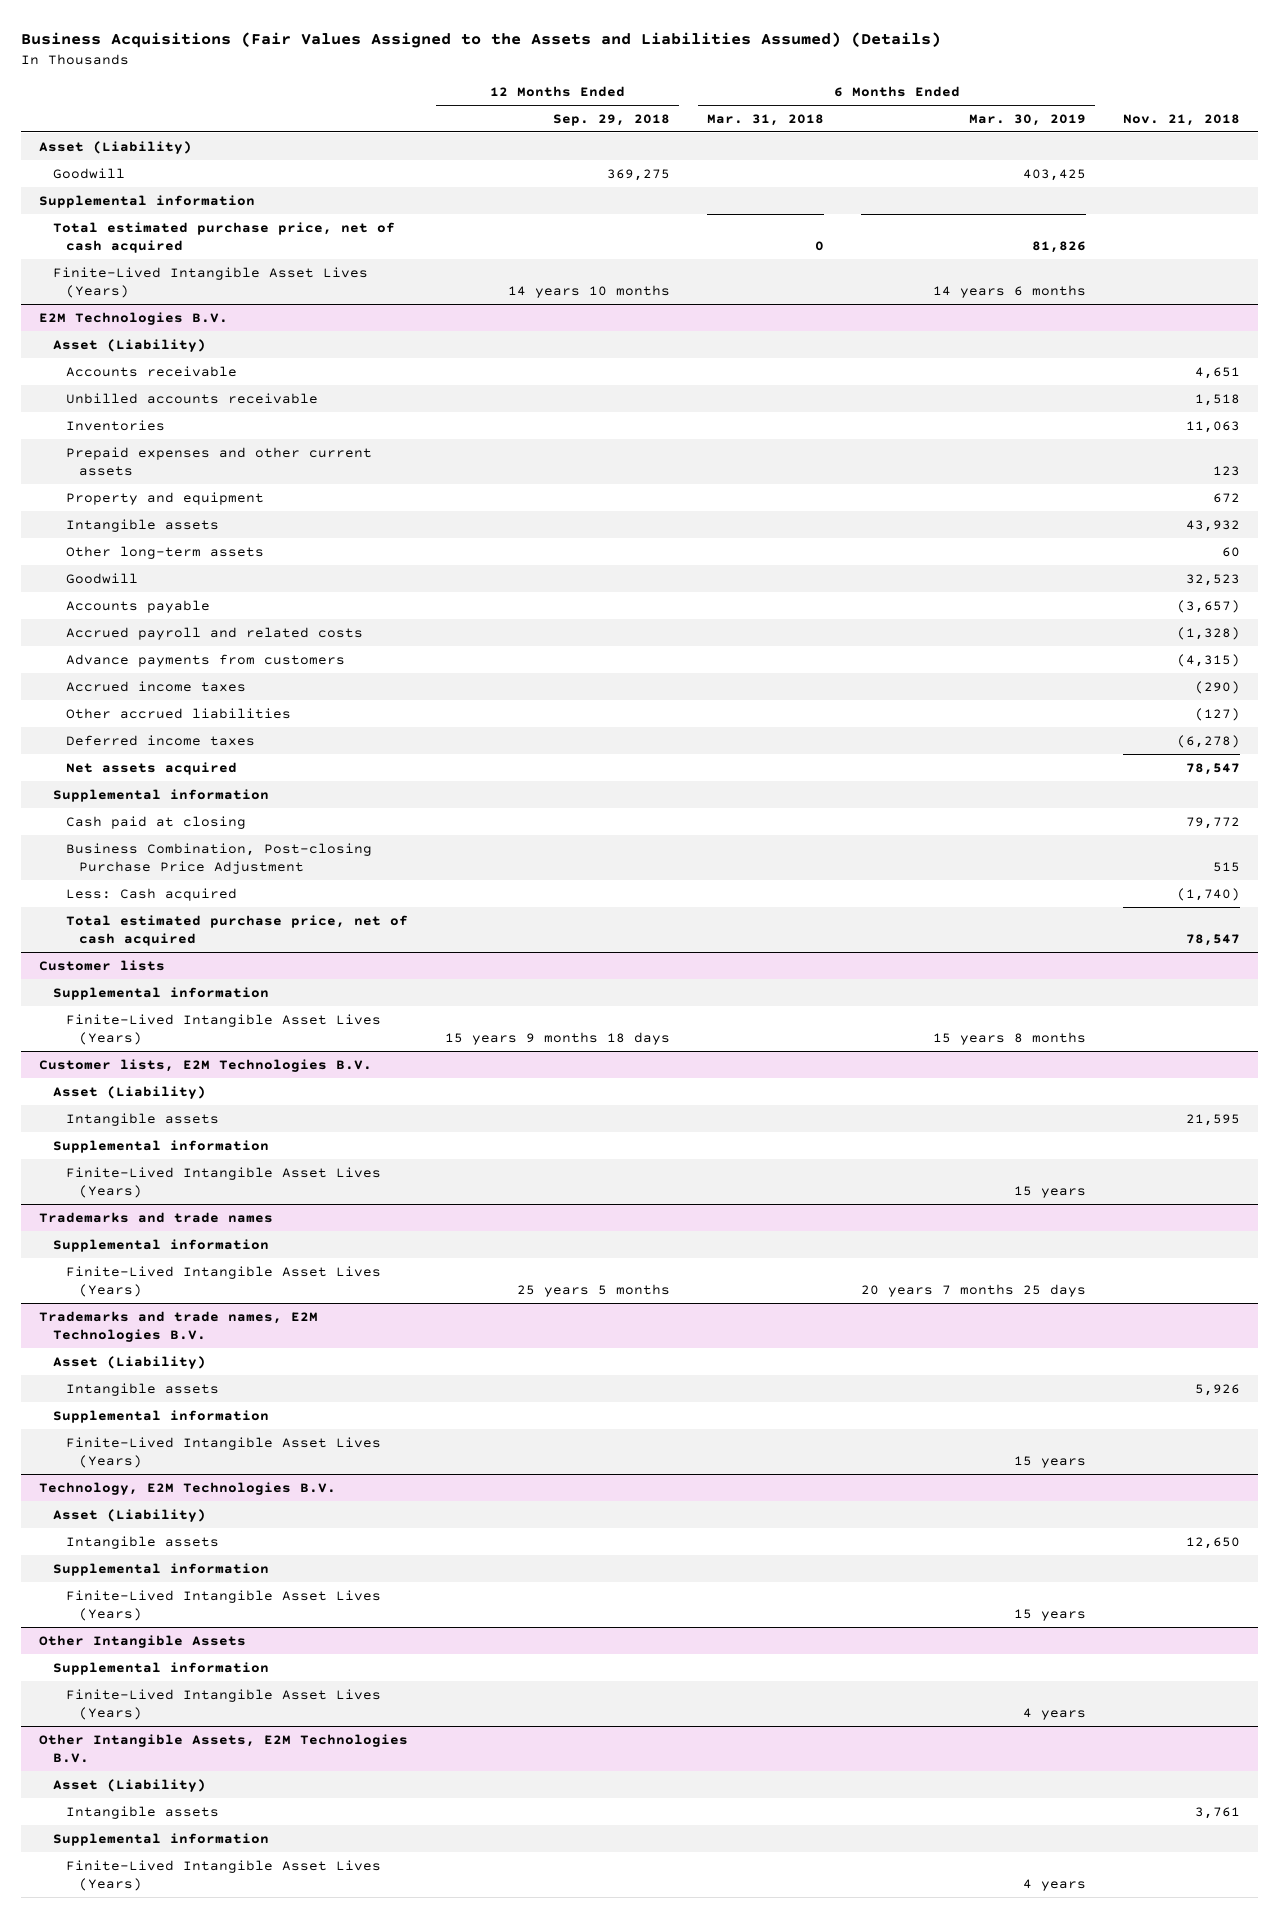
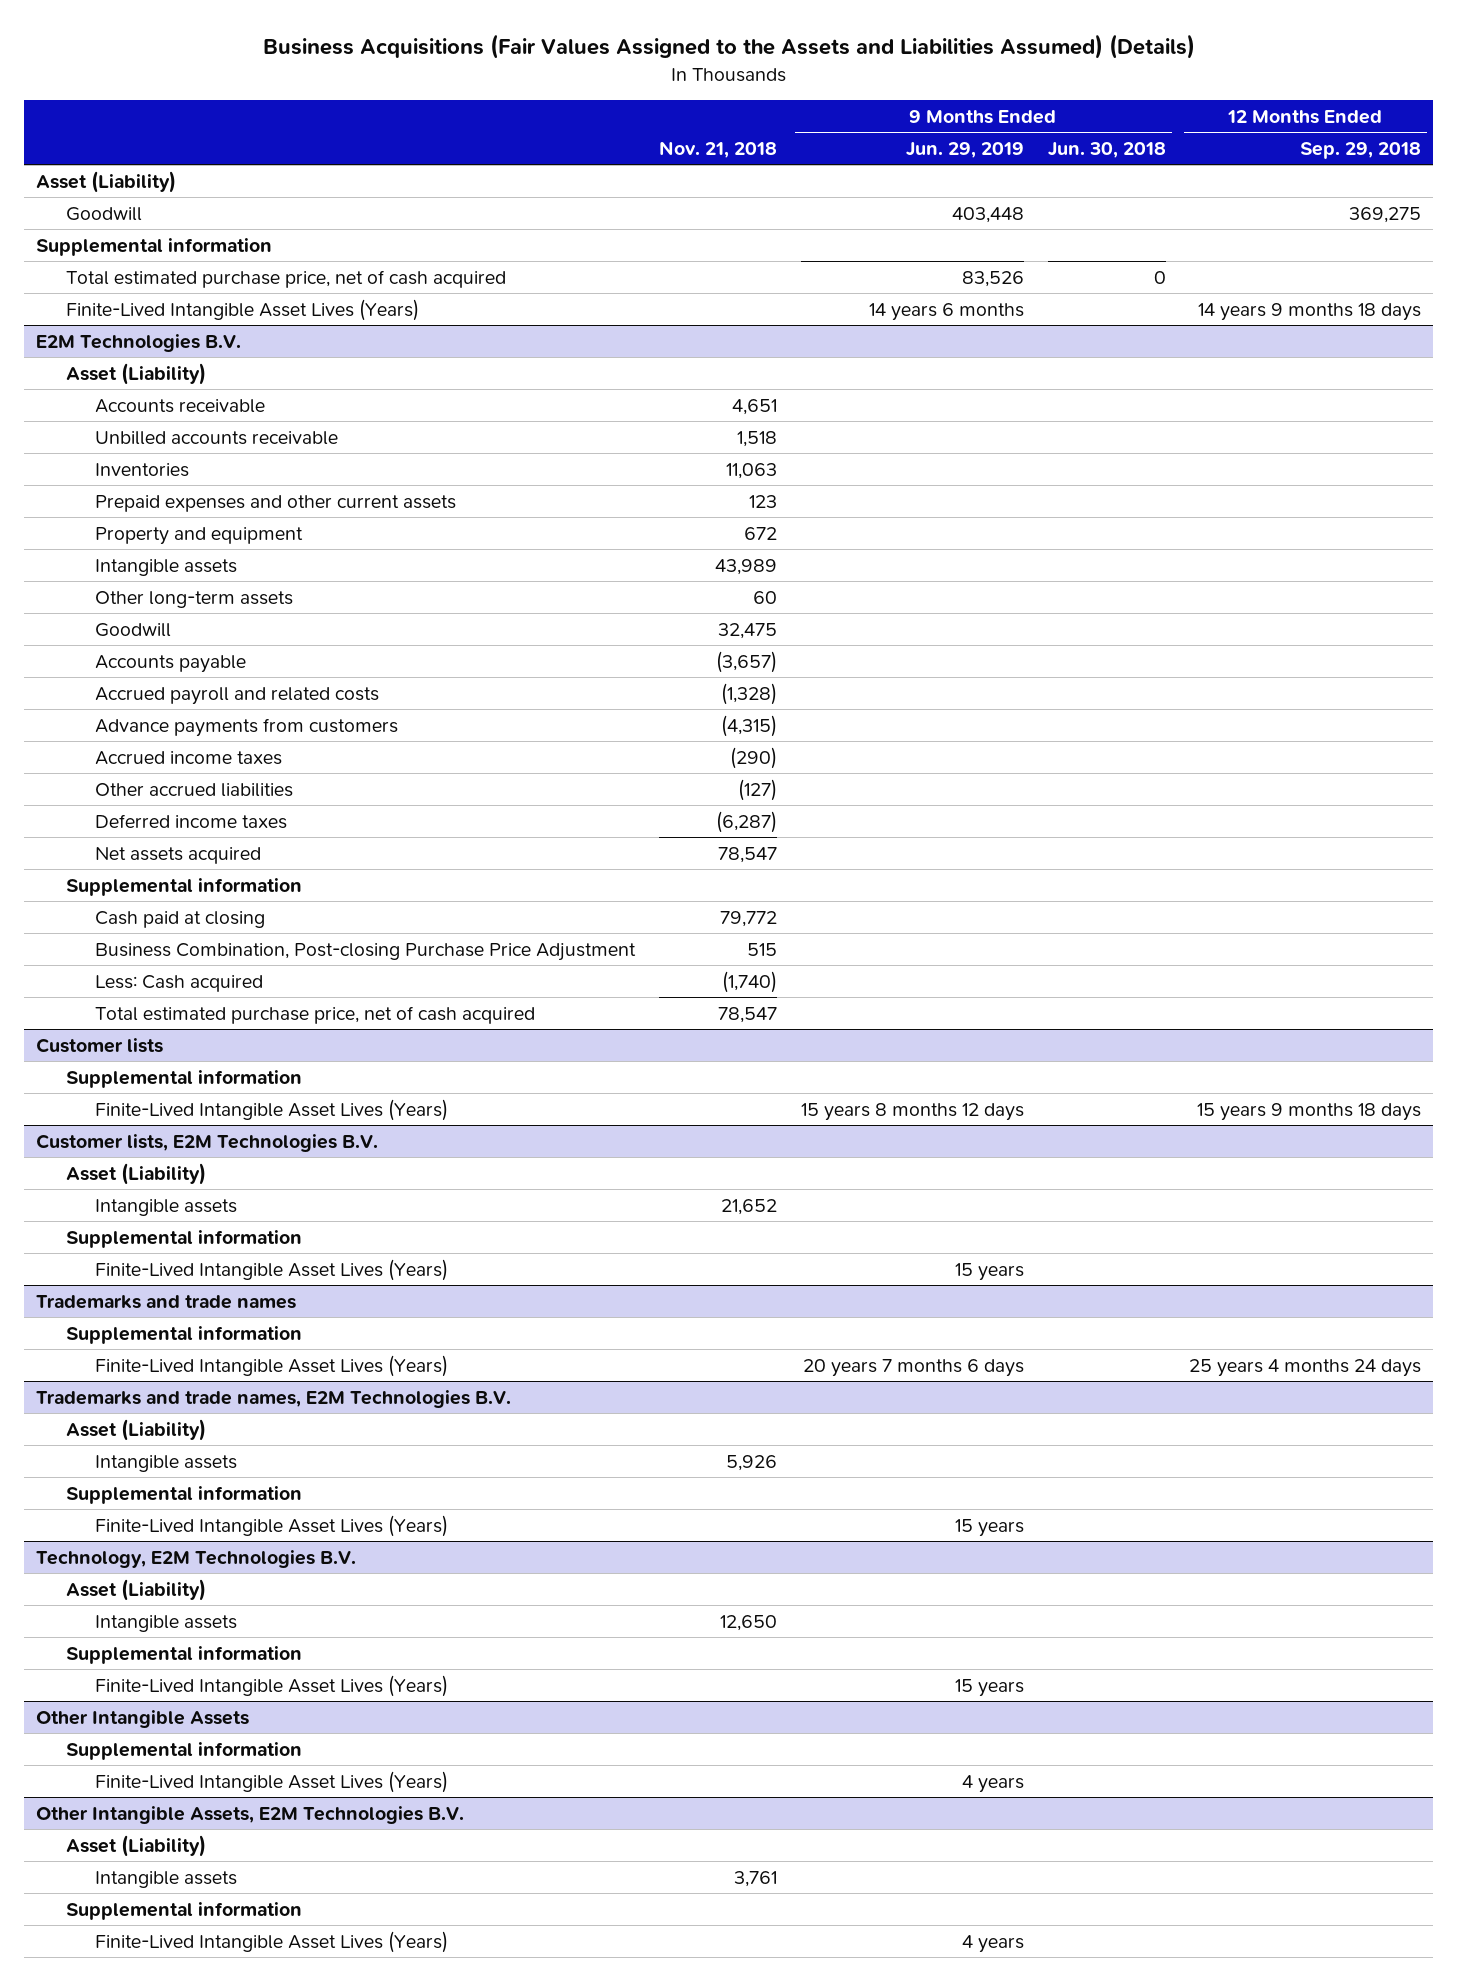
- | 12 Months Ended Sep. 29, 2018 | 6 Months Ended Mar. 31, 2018 | 6 Months Ended Mar. 30, 2019 | Nov. 21, 2018
+ | Nov. 21, 2018 | 9 Months Ended Jun. 29, 2019 | 9 Months Ended Jun. 30, 2018 | 12 Months Ended Sep. 29, 2018
- Finite-Lived Intangible Asset Lives (Years) | 14 years 10 months | | 14 years 6 months |
+ Finite-Lived Intangible Asset Lives (Years) | | 14 years 6 months | | 14 years 9 months 18 days
@ E2M Technologies B.V.
- Intangible assets | | | | 43,932
+ Intangible assets | 43,989 | | |
- Goodwill | | | | 32,523
+ Goodwill | 32,475 | | |
- Deferred income taxes | | | | (6,278)
+ Deferred income taxes | (6,287) | | |
@ Customer lists, E2M Technologies B.V.
- Intangible assets | | | | 21,595
+ Intangible assets | 21,652 | | |
@ Trademarks and trade names
- Finite-Lived Intangible Asset Lives (Years) | 25 years 5 months | | 20 years 7 months 25 days |
+ Finite-Lived Intangible Asset Lives (Years) | | 20 years 7 months 6 days | | 25 years 4 months 24 days

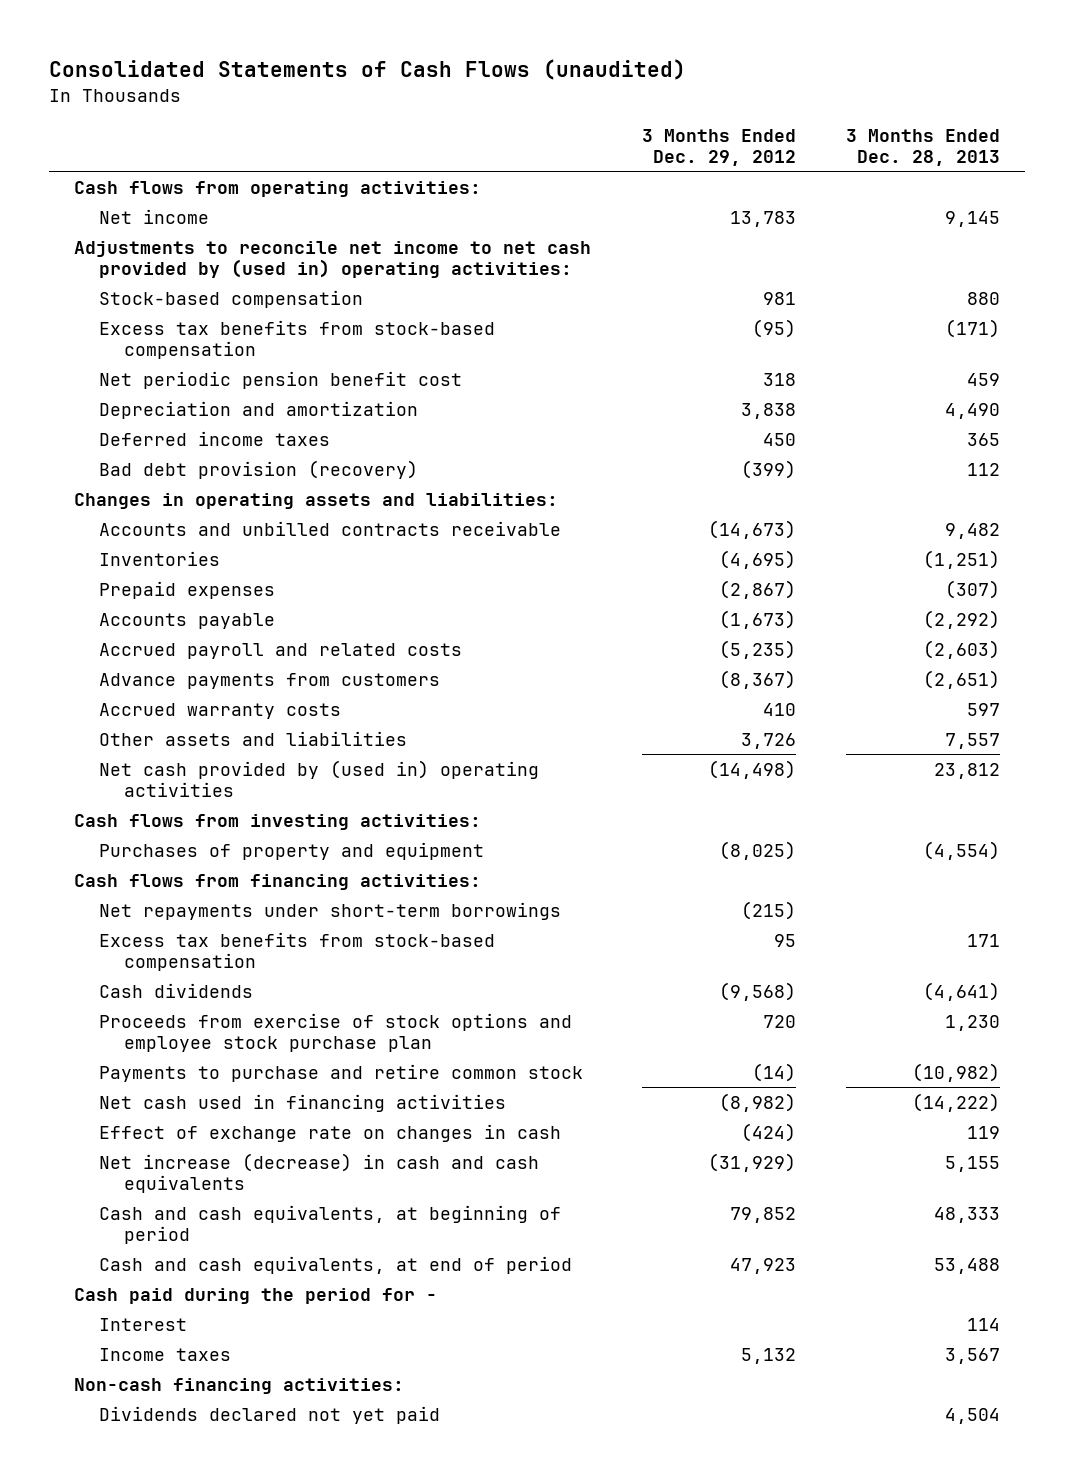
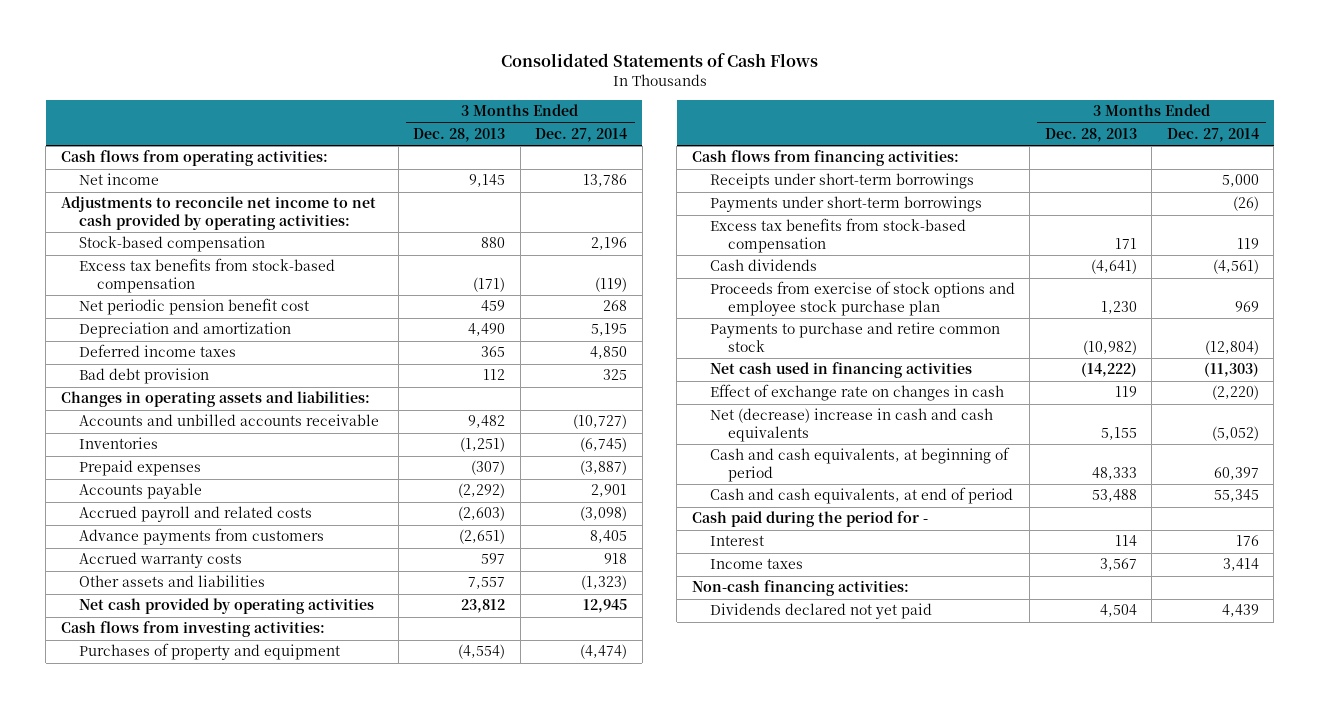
- Consolidated Statements of Cash Flows (unaudited)
+ Consolidated Statements of Cash Flows
- | 3 Months Ended Dec. 29, 2012 | 3 Months Ended Dec. 28, 2013
+ | 3 Months Ended Dec. 28, 2013 | 3 Months Ended Dec. 27, 2014
- Adjustments to reconcile net income to net cash provided by (used in) operating activities:
+ Adjustments to reconcile net income to net cash provided by operating activities:
- Bad debt provision (recovery) | (399) | 112
+ Bad debt provision | 112 | 325
- Accounts and unbilled contracts receivable | (14,673) | 9,482
+ Accounts and unbilled accounts receivable | 9,482 | (10,727)
- Net cash provided by (used in) operating activities | (14,498) | 23,812
+ Net cash provided by operating activities | 23,812 | 12,945
- Net repayments under short-term borrowings | (215) |
+ Receipts under short-term borrowings | | 5,000
+ Payments under short-term borrowings | | (26)
- Net increase (decrease) in cash and cash equivalents | (31,929) | 5,155
+ Net (decrease) increase in cash and cash equivalents | 5,155 | (5,052)

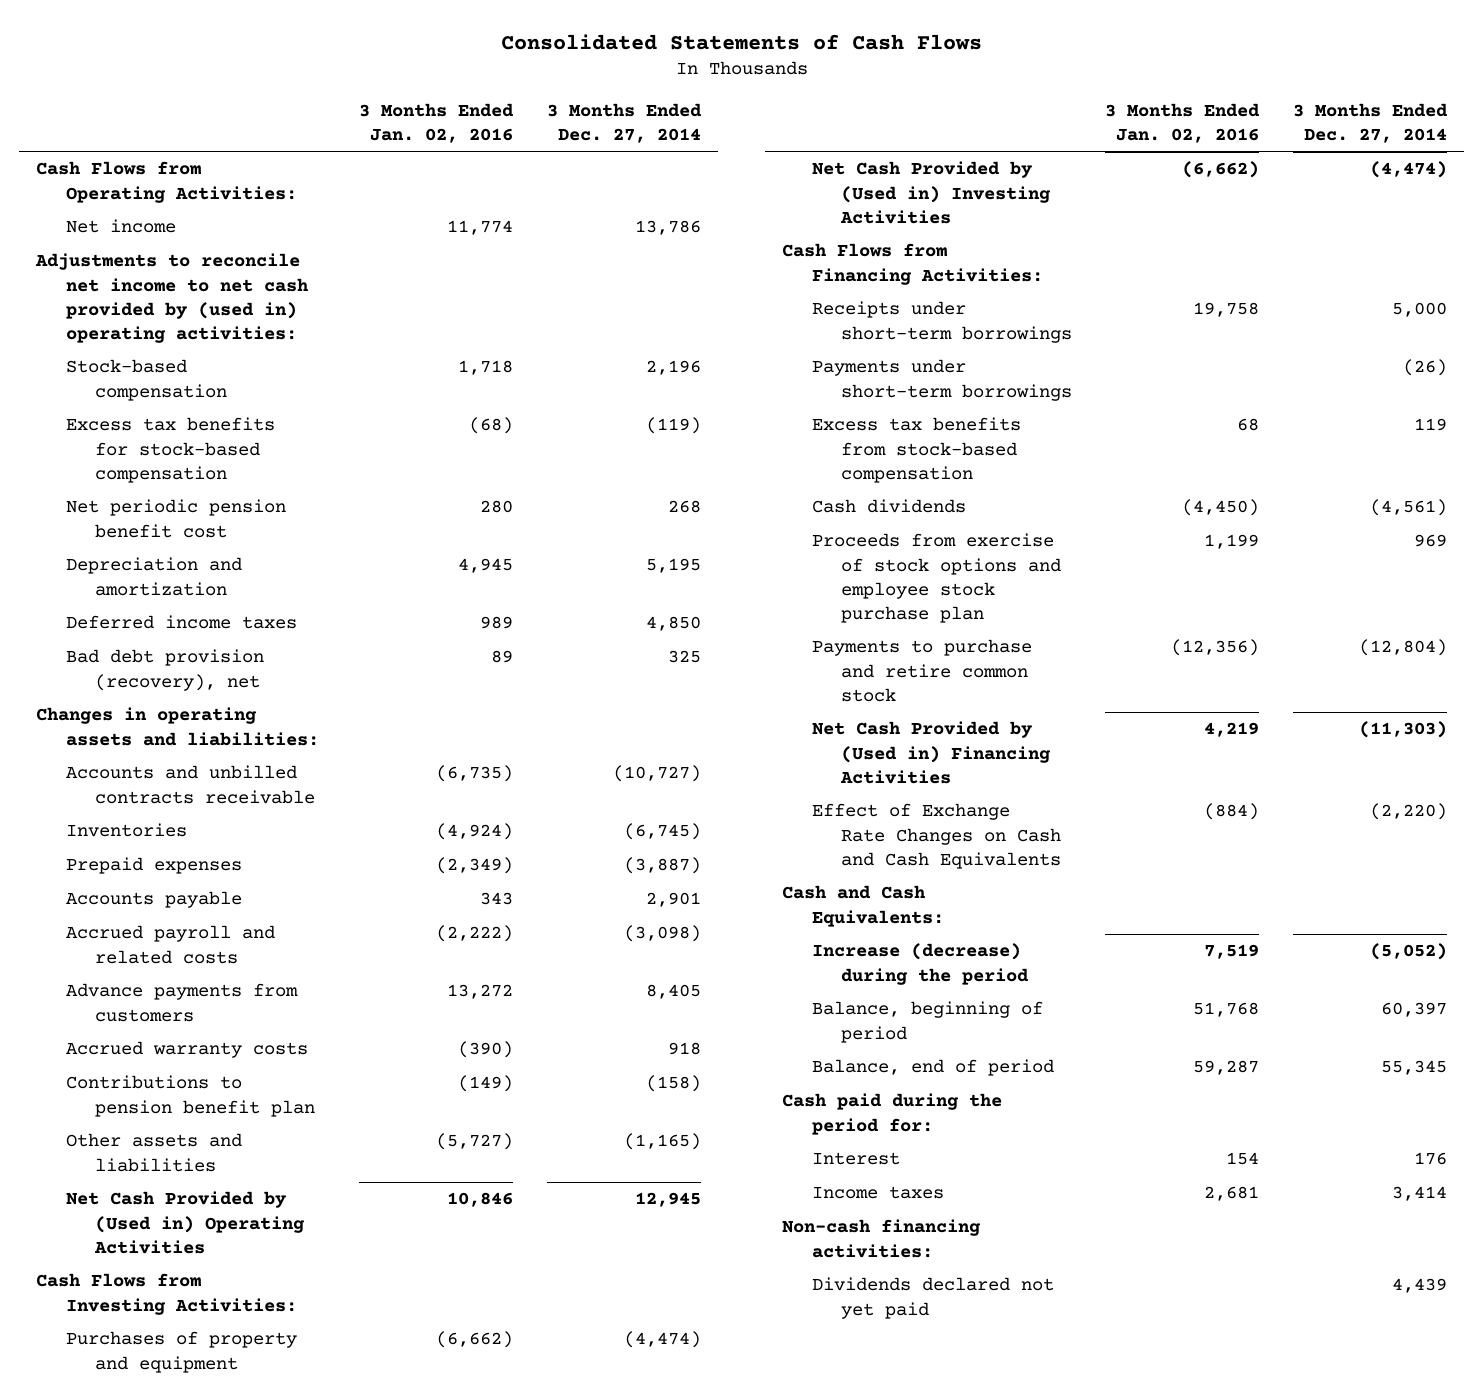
- | 3 Months Ended Dec. 28, 2013 | 3 Months Ended Dec. 27, 2014
+ | 3 Months Ended Jan. 02, 2016 | 3 Months Ended Dec. 27, 2014
- Cash flows from operating activities:
+ Cash Flows from Operating Activities:
- Adjustments to reconcile net income to net cash provided by operating activities:
+ Adjustments to reconcile net income to net cash provided by (used in) operating activities:
- Excess tax benefits from stock-based compensation | (171) | (119)
+ Excess tax benefits for stock-based compensation | (68) | (119)
- Bad debt provision | 112 | 325
+ Bad debt provision (recovery), net | 89 | 325
- Accounts and unbilled accounts receivable | 9,482 | (10,727)
+ Accounts and unbilled contracts receivable | (6,735) | (10,727)
- Other assets and liabilities | 7,557 | (1,323)
- Net cash provided by operating activities | 23,812 | 12,945
- Cash flows from investing activities:
+ Contributions to pension benefit plan | (149) | (158)
+ Other assets and liabilities | (5,727) | (1,165)
+ Net Cash Provided by (Used in) Operating Activities | 10,846 | 12,945
+ Cash Flows from Investing Activities:
- Cash flows from financing activities:
+ Net Cash Provided by (Used in) Investing Activities | (6,662) | (4,474)
+ Cash Flows from Financing Activities:
- Net cash used in financing activities | (14,222) | (11,303)
- Effect of exchange rate on changes in cash | 119 | (2,220)
- Net (decrease) increase in cash and cash equivalents | 5,155 | (5,052)
- Cash and cash equivalents, at beginning of period | 48,333 | 60,397
- Cash and cash equivalents, at end of period | 53,488 | 55,345
- Cash paid during the period for -
+ Net Cash Provided by (Used in) Financing Activities | 4,219 | (11,303)
+ Effect of Exchange Rate Changes on Cash and Cash Equivalents | (884) | (2,220)
+ Cash and Cash Equivalents:
+ Increase (decrease) during the period | 7,519 | (5,052)
+ Balance, beginning of period | 51,768 | 60,397
+ Balance, end of period | 59,287 | 55,345
+ Cash paid during the period for:

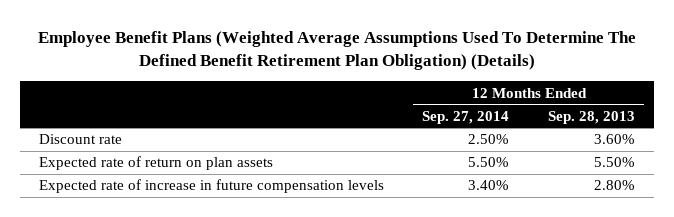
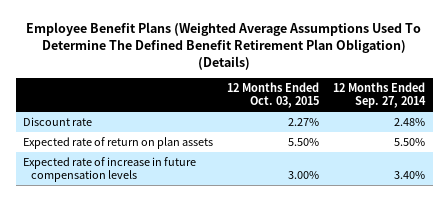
- | 12 Months Ended Sep. 27, 2014 | 12 Months Ended Sep. 28, 2013
+ | 12 Months Ended Oct. 03, 2015 | 12 Months Ended Sep. 27, 2014
- Discount rate | 2.50% | 3.60%
+ Discount rate | 2.27% | 2.48%

